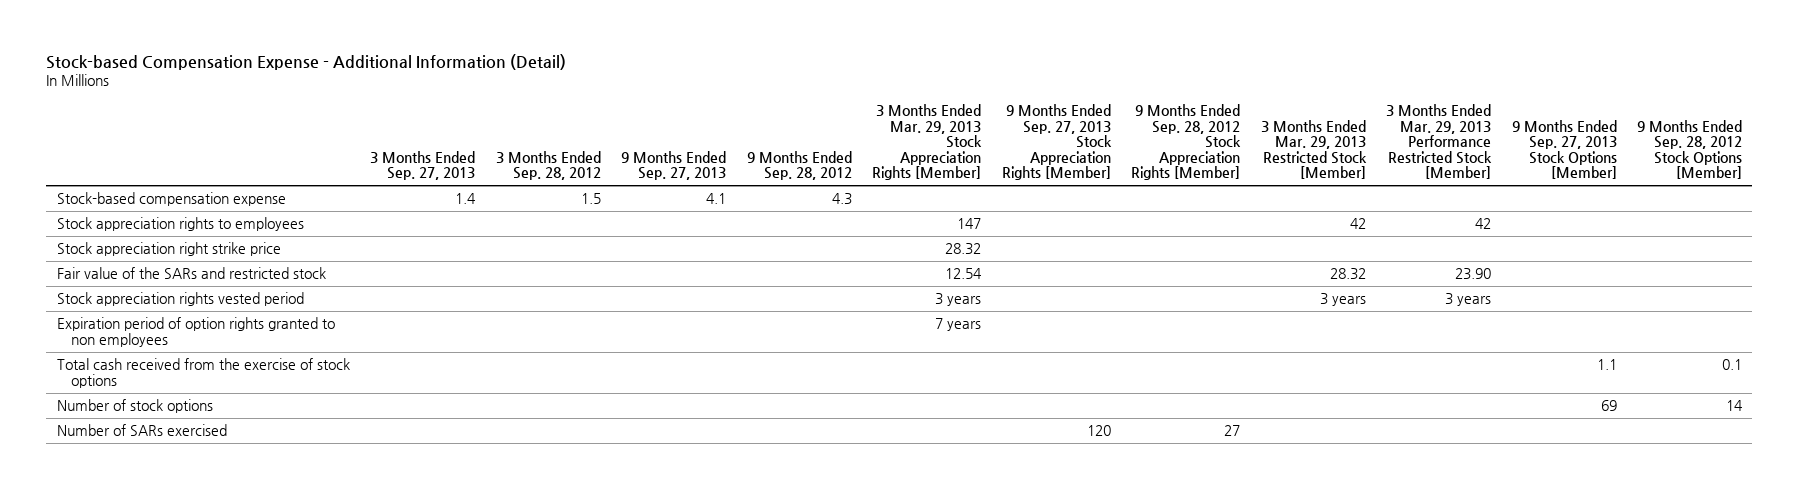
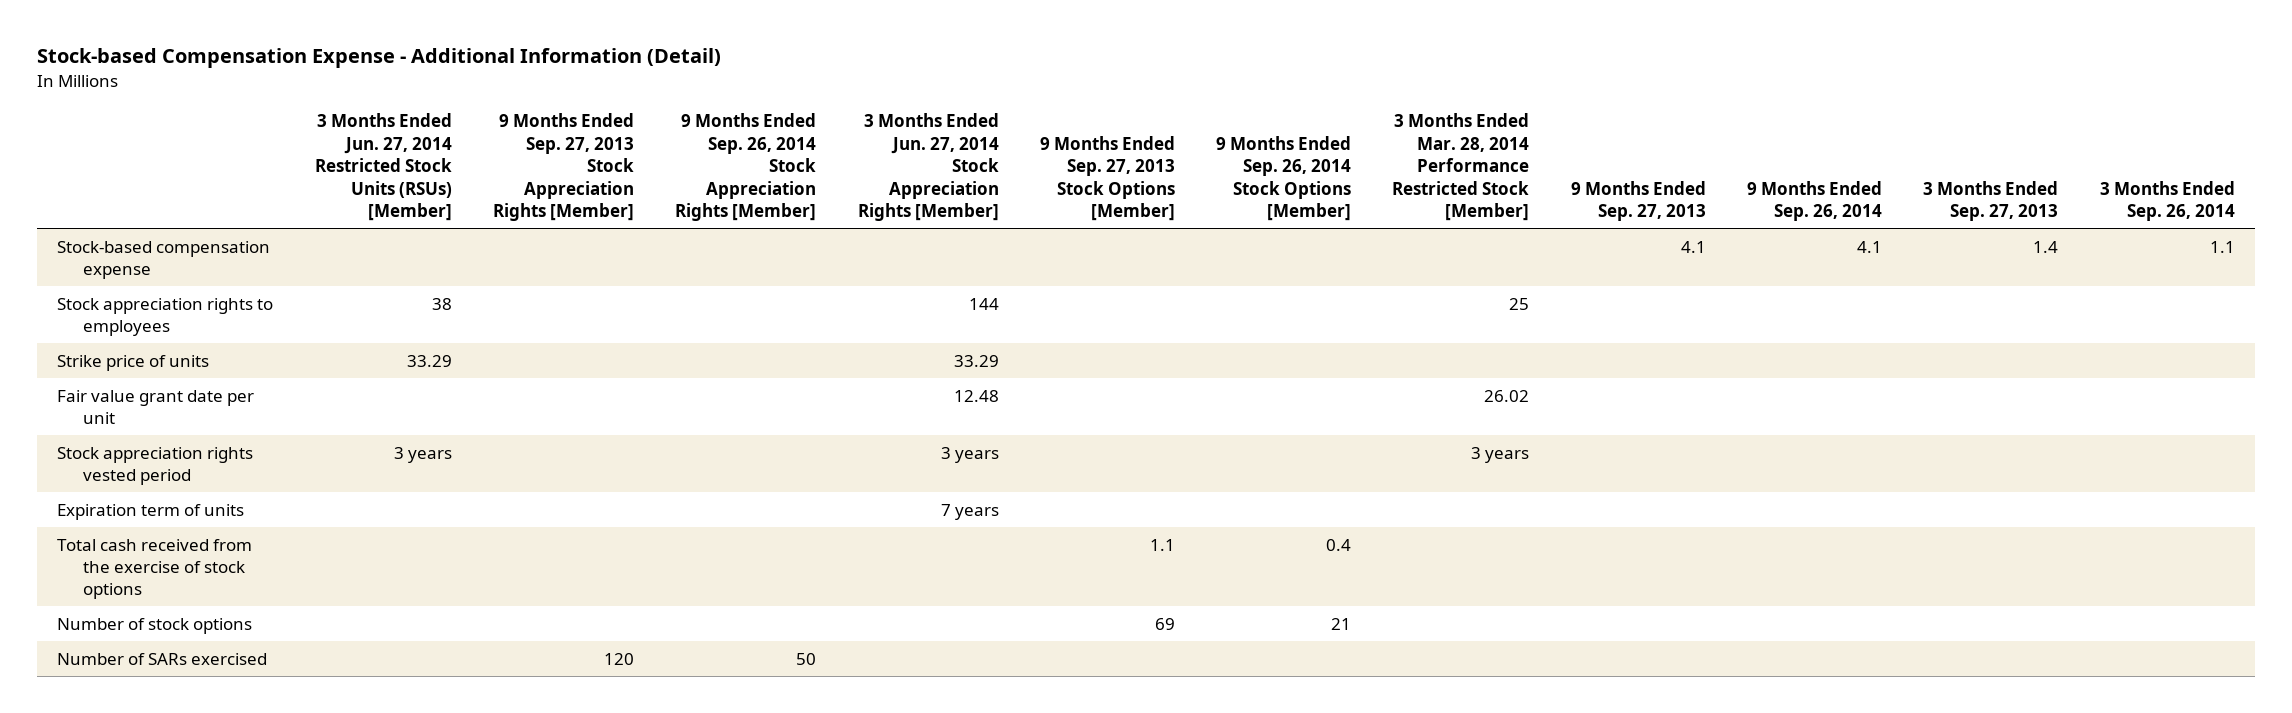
- | 3 Months Ended Sep. 27, 2013 | 3 Months Ended Sep. 28, 2012 | 9 Months Ended Sep. 27, 2013 | 9 Months Ended Sep. 28, 2012 | 3 Months Ended Mar. 29, 2013 Stock Appreciation Rights [Member] | 9 Months Ended Sep. 27, 2013 Stock Appreciation Rights [Member] | 9 Months Ended Sep. 28, 2012 Stock Appreciation Rights [Member] | 3 Months Ended Mar. 29, 2013 Restricted Stock [Member] | 3 Months Ended Mar. 29, 2013 Performance Restricted Stock [Member] | 9 Months Ended Sep. 27, 2013 Stock Options [Member] | 9 Months Ended Sep. 28, 2012 Stock Options [Member]
+ | 3 Months Ended Jun. 27, 2014 Restricted Stock Units (RSUs) [Member] | 9 Months Ended Sep. 27, 2013 Stock Appreciation Rights [Member] | 9 Months Ended Sep. 26, 2014 Stock Appreciation Rights [Member] | 3 Months Ended Jun. 27, 2014 Stock Appreciation Rights [Member] | 9 Months Ended Sep. 27, 2013 Stock Options [Member] | 9 Months Ended Sep. 26, 2014 Stock Options [Member] | 3 Months Ended Mar. 28, 2014 Performance Restricted Stock [Member] | 9 Months Ended Sep. 27, 2013 | 9 Months Ended Sep. 26, 2014 | 3 Months Ended Sep. 27, 2013 | 3 Months Ended Sep. 26, 2014
- Stock appreciation right strike price | | | | | 28.32 | | | | | |
- Fair value of the SARs and restricted stock | | | | | 12.54 | | | 28.32 | 23.90 | |
+ Strike price of units | 33.29 | | | 33.29 | | | | | | |
+ Fair value grant date per unit | | | | 12.48 | | | 26.02 | | | |
- Expiration period of option rights granted to non employees | | | | | 7 years | | | | | |
+ Expiration term of units | | | | 7 years | | | | | | |

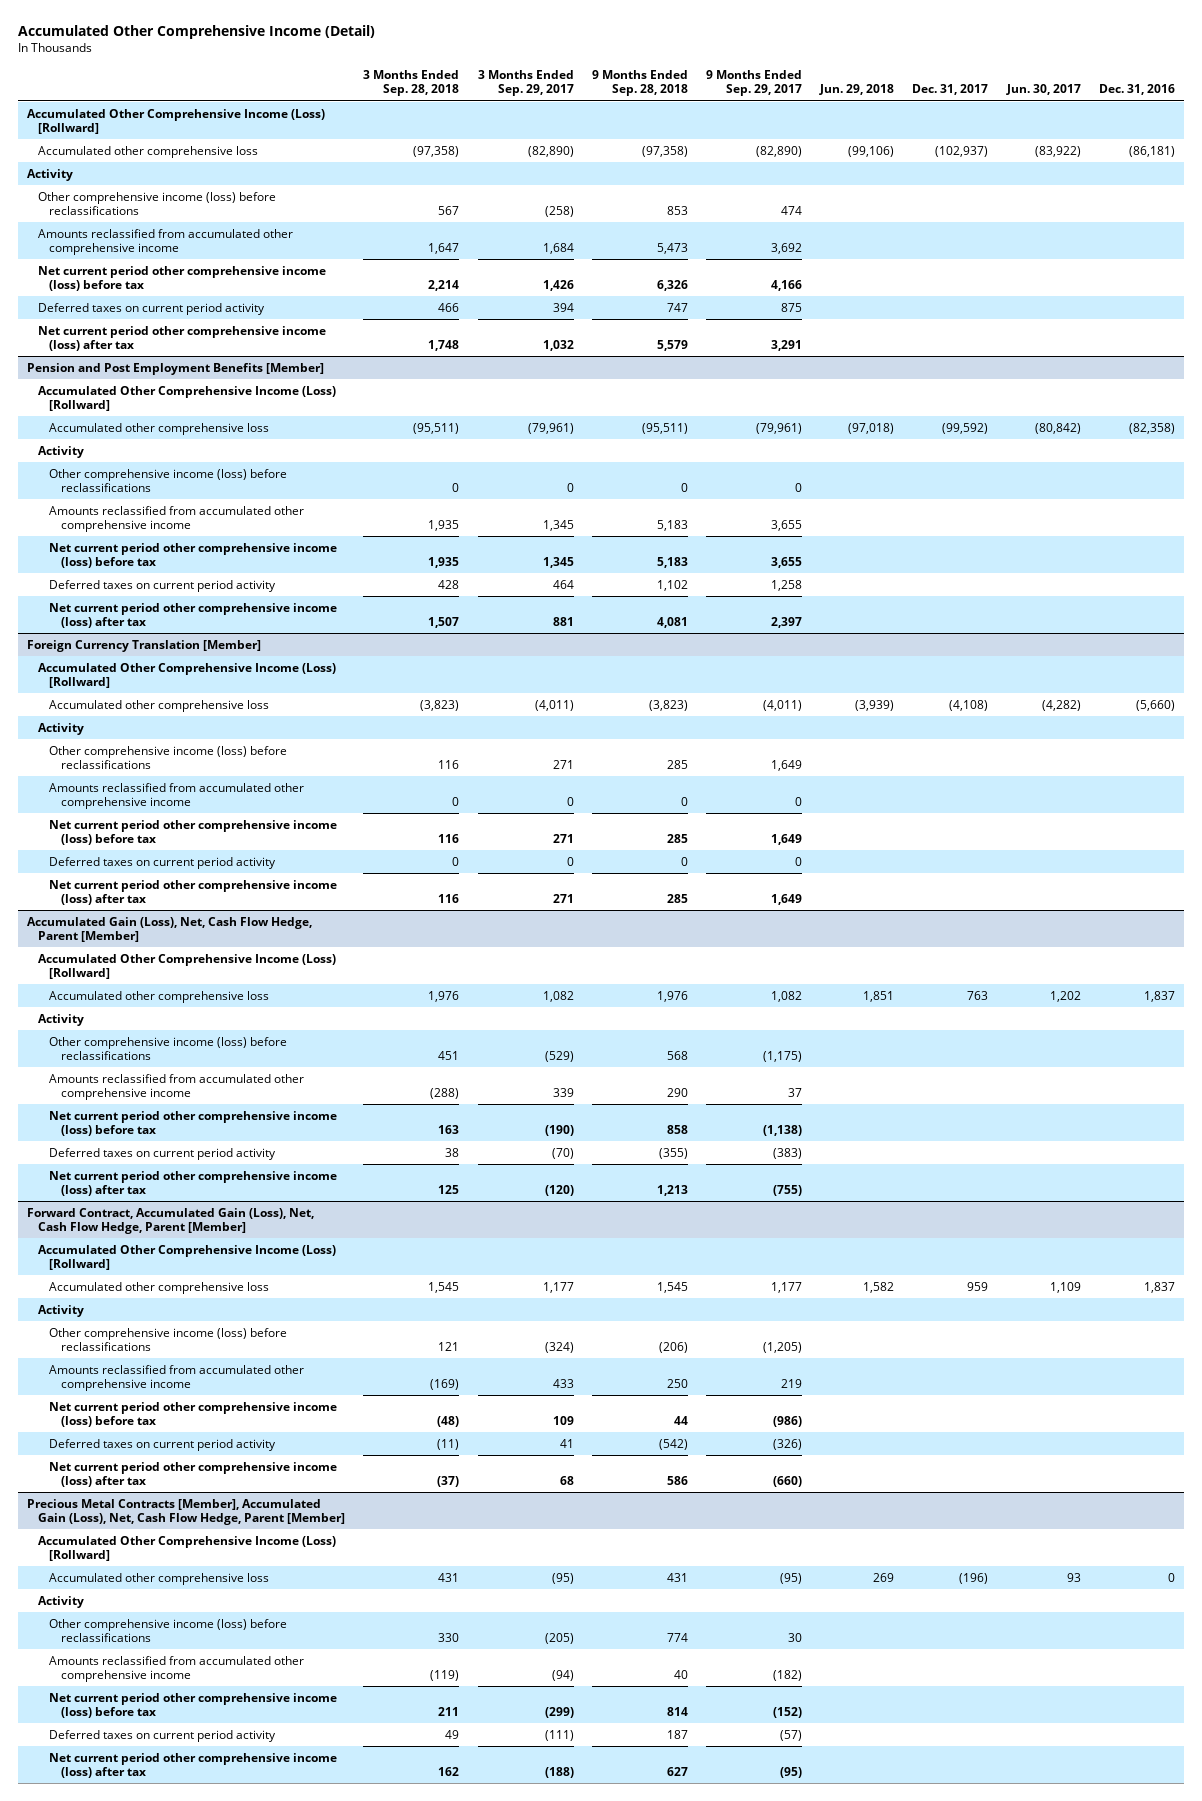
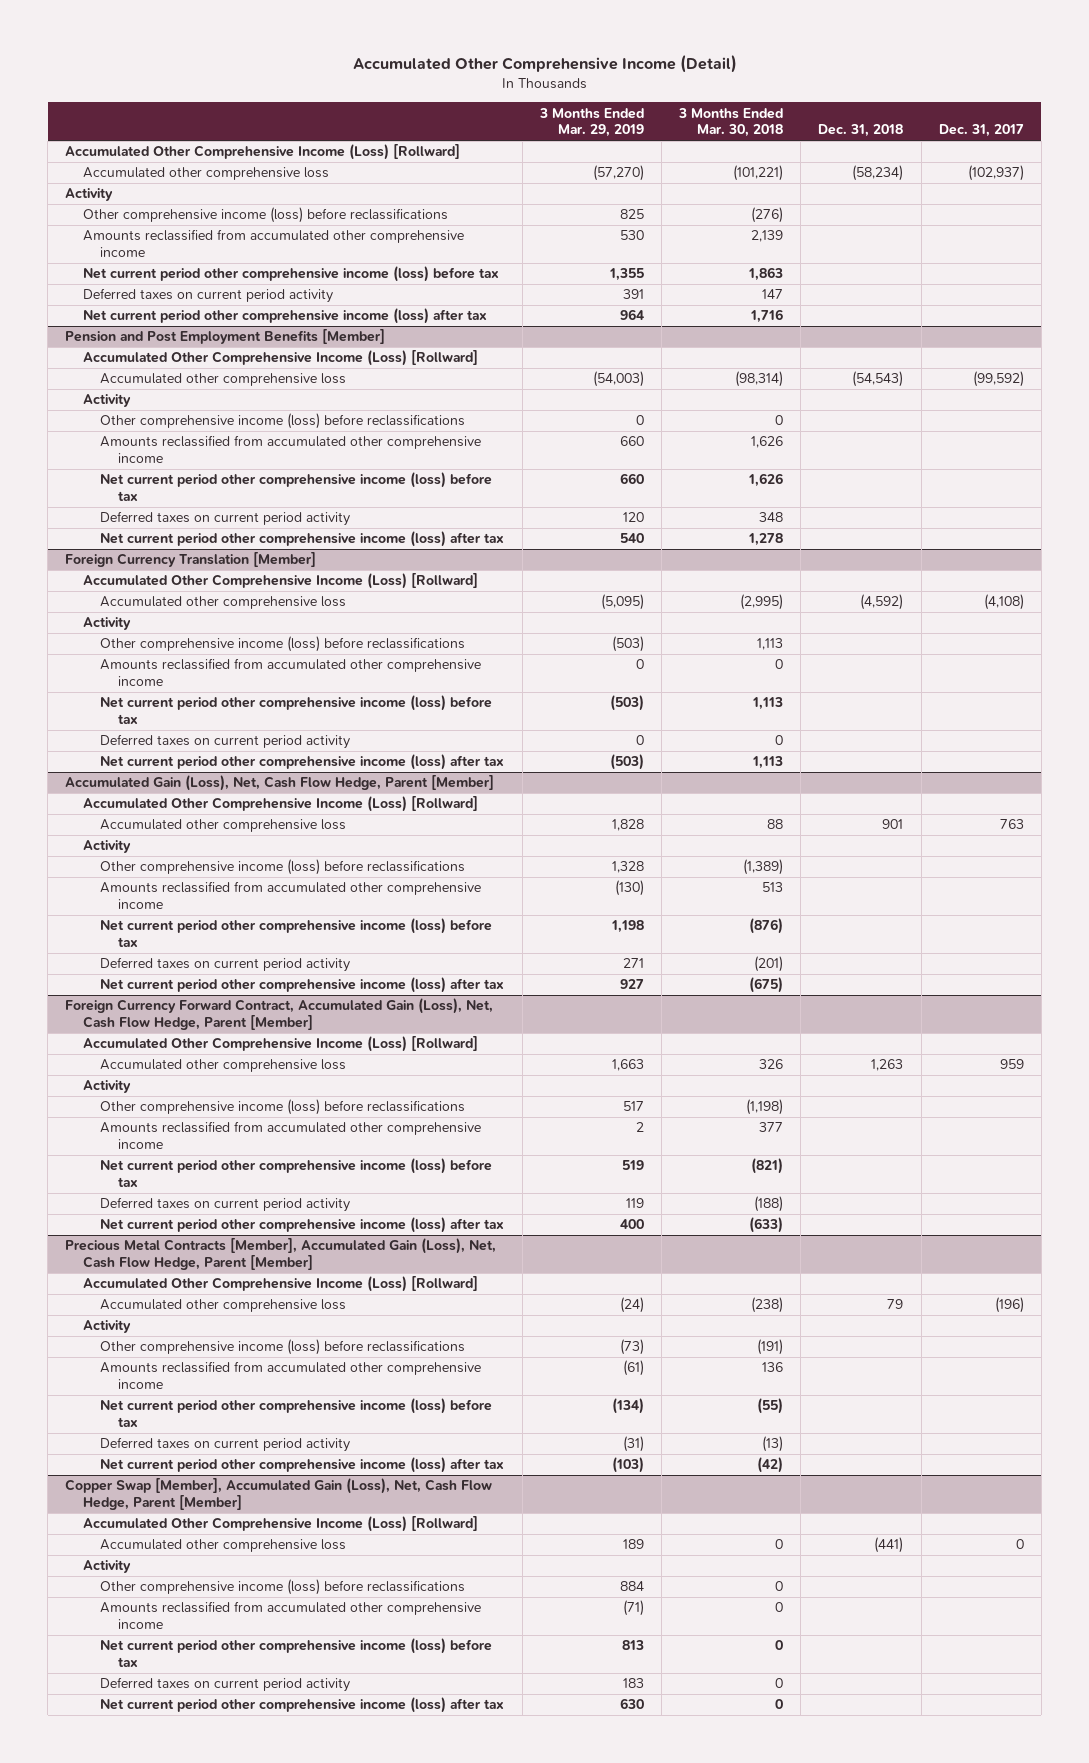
- | 3 Months Ended Sep. 28, 2018 | 3 Months Ended Sep. 29, 2017 | 9 Months Ended Sep. 28, 2018 | 9 Months Ended Sep. 29, 2017 | Jun. 29, 2018 | Dec. 31, 2017 | Jun. 30, 2017 | Dec. 31, 2016
+ | 3 Months Ended Mar. 29, 2019 | 3 Months Ended Mar. 30, 2018 | Dec. 31, 2018 | Dec. 31, 2017
- Forward Contract, Accumulated Gain (Loss), Net, Cash Flow Hedge, Parent [Member]
+ Foreign Currency Forward Contract, Accumulated Gain (Loss), Net, Cash Flow Hedge, Parent [Member]
+ Copper Swap [Member], Accumulated Gain (Loss), Net, Cash Flow Hedge, Parent [Member]
+ Accumulated Other Comprehensive Income (Loss) [Rollward]
+ Accumulated other comprehensive loss | 189 | 0 | (441) | 0
+ Activity
+ Other comprehensive income (loss) before reclassifications | 884 | 0 | |
+ Amounts reclassified from accumulated other comprehensive income | (71) | 0 | |
+ Net current period other comprehensive income (loss) before tax | 813 | 0 | |
+ Deferred taxes on current period activity | 183 | 0 | |
+ Net current period other comprehensive income (loss) after tax | 630 | 0 | |

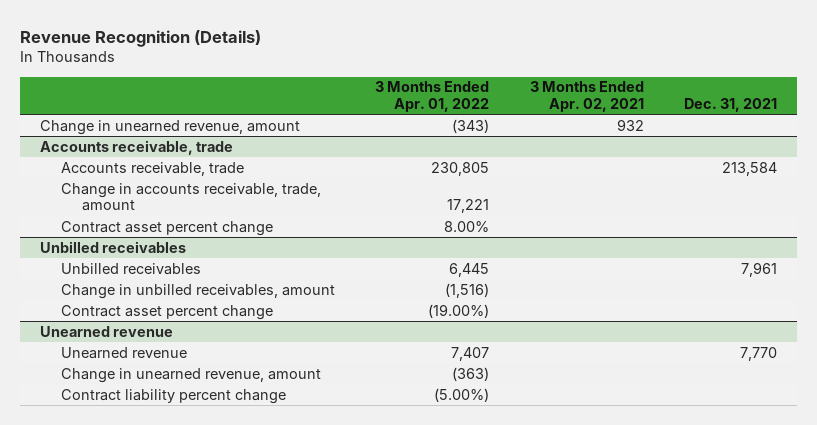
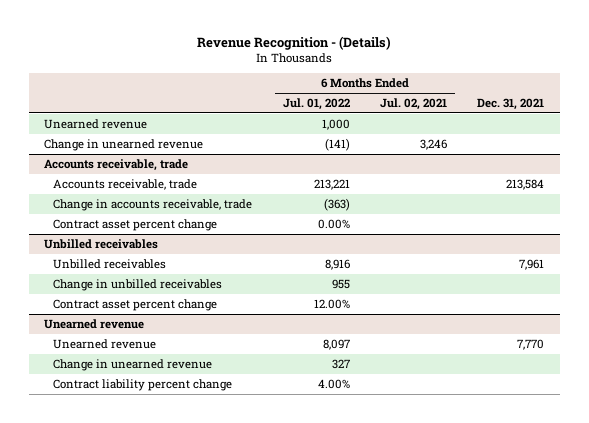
- Revenue Recognition (Details)
+ Revenue Recognition - (Details)
- | 3 Months Ended Apr. 01, 2022 | 3 Months Ended Apr. 02, 2021 | Dec. 31, 2021
+ | 6 Months Ended Jul. 01, 2022 | 6 Months Ended Jul. 02, 2021 | Dec. 31, 2021
- Change in unearned revenue, amount | (343) | 932 |
+ Unearned revenue | 1,000 | |
+ Change in unearned revenue | (141) | 3,246 |
@ Accounts receivable, trade
- Change in accounts receivable, trade, amount | 17,221 | |
+ Change in accounts receivable, trade | (363) | |
@ Unbilled receivables
- Change in unbilled receivables, amount | (1,516) | |
+ Change in unbilled receivables | 955 | |
@ Unearned revenue
- Change in unearned revenue, amount | (363) | |
+ Change in unearned revenue | 327 | |

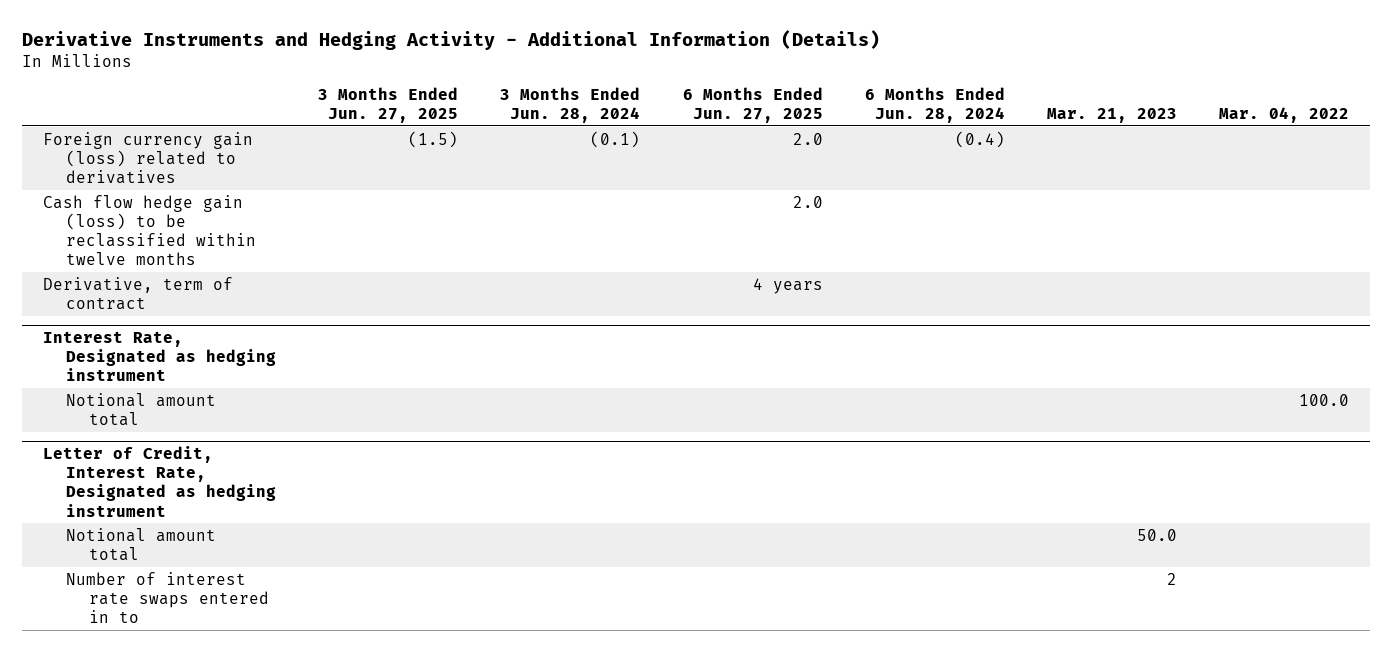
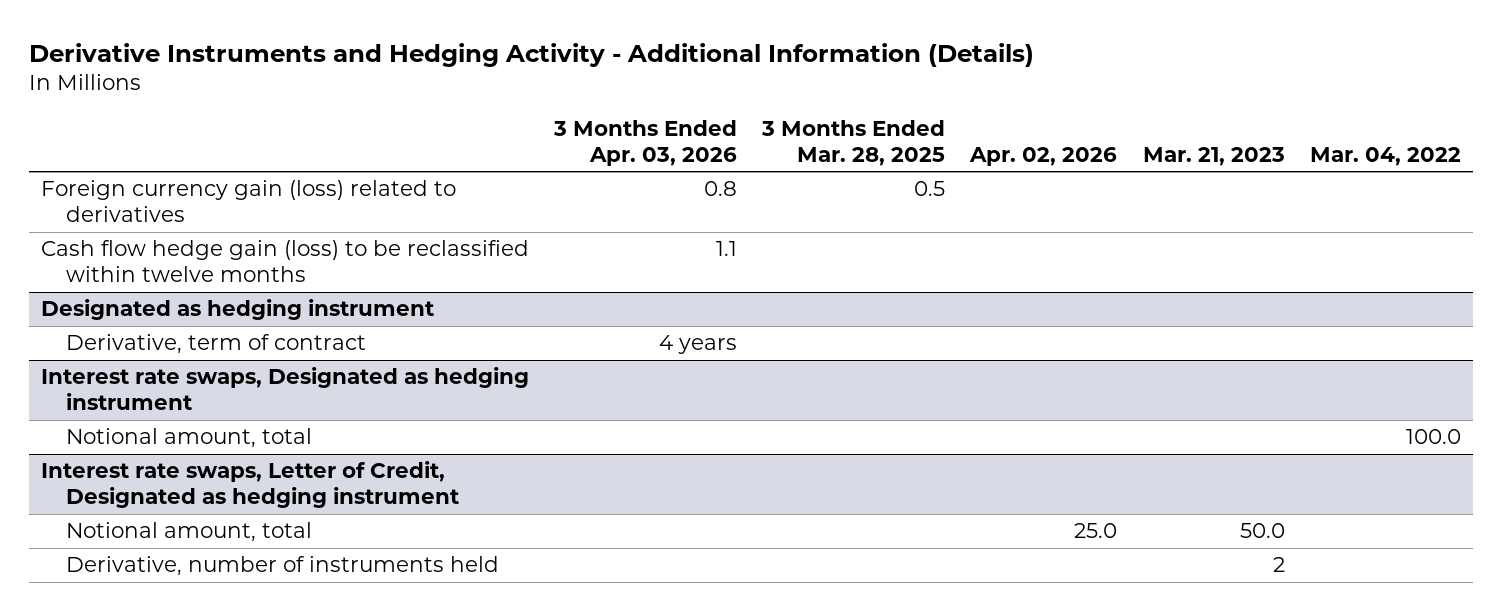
- | 3 Months Ended Jun. 27, 2025 | 3 Months Ended Jun. 28, 2024 | 6 Months Ended Jun. 27, 2025 | 6 Months Ended Jun. 28, 2024 | Mar. 21, 2023 | Mar. 04, 2022
+ | 3 Months Ended Apr. 03, 2026 | 3 Months Ended Mar. 28, 2025 | Apr. 02, 2026 | Mar. 21, 2023 | Mar. 04, 2022
- Derivative, term of contract | | | 4 years | | |
- Interest Rate, Designated as hedging instrument
- Notional amount total | | | | | | 100.0
- Letter of Credit, Interest Rate, Designated as hedging instrument
- Notional amount total | | | | | 50.0 |
- Number of interest rate swaps entered in to | | | | | 2 |
+ Designated as hedging instrument
+ Derivative, term of contract | 4 years | | | |
+ Interest rate swaps, Designated as hedging instrument
+ Notional amount, total | | | | | 100.0
+ Interest rate swaps, Letter of Credit, Designated as hedging instrument
+ Notional amount, total | | | 25.0 | 50.0 |
+ Derivative, number of instruments held | | | | 2 |

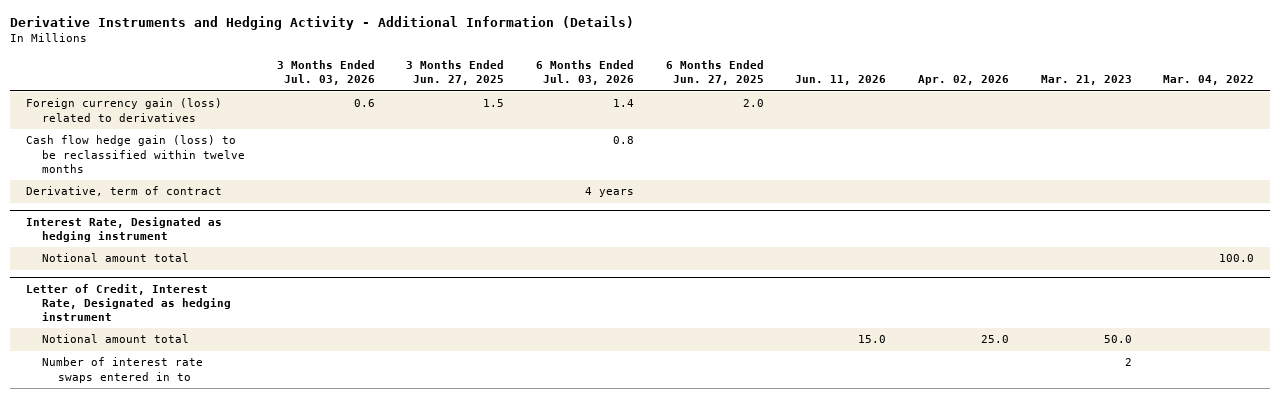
- | 3 Months Ended Apr. 03, 2026 | 3 Months Ended Mar. 28, 2025 | Apr. 02, 2026 | Mar. 21, 2023 | Mar. 04, 2022
+ | 3 Months Ended Jul. 03, 2026 | 3 Months Ended Jun. 27, 2025 | 6 Months Ended Jul. 03, 2026 | 6 Months Ended Jun. 27, 2025 | Jun. 11, 2026 | Apr. 02, 2026 | Mar. 21, 2023 | Mar. 04, 2022
- Designated as hedging instrument
- Derivative, term of contract | 4 years | | | |
- Interest rate swaps, Designated as hedging instrument
- Notional amount, total | | | | | 100.0
- Interest rate swaps, Letter of Credit, Designated as hedging instrument
- Notional amount, total | | | 25.0 | 50.0 |
- Derivative, number of instruments held | | | | 2 |
+ Derivative, term of contract | | | 4 years | | | | |
+ Interest Rate, Designated as hedging instrument
+ Notional amount total | | | | | | | | 100.0
+ Letter of Credit, Interest Rate, Designated as hedging instrument
+ Notional amount total | | | | | 15.0 | 25.0 | 50.0 |
+ Number of interest rate swaps entered in to | | | | | | | 2 |

